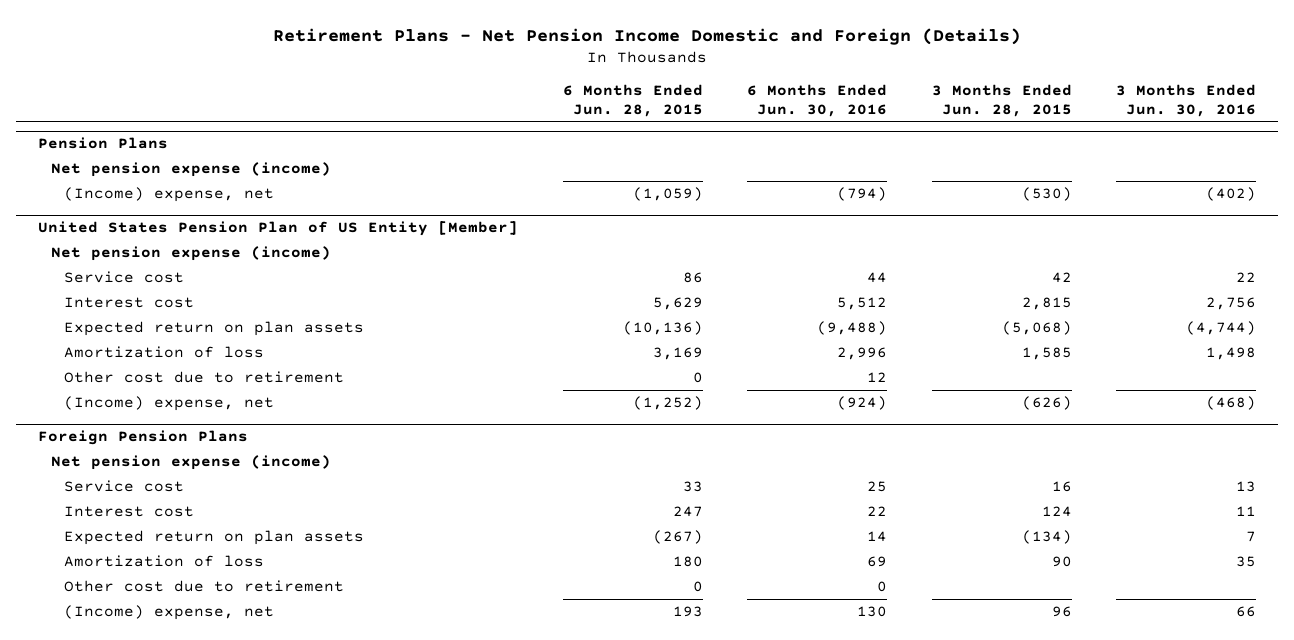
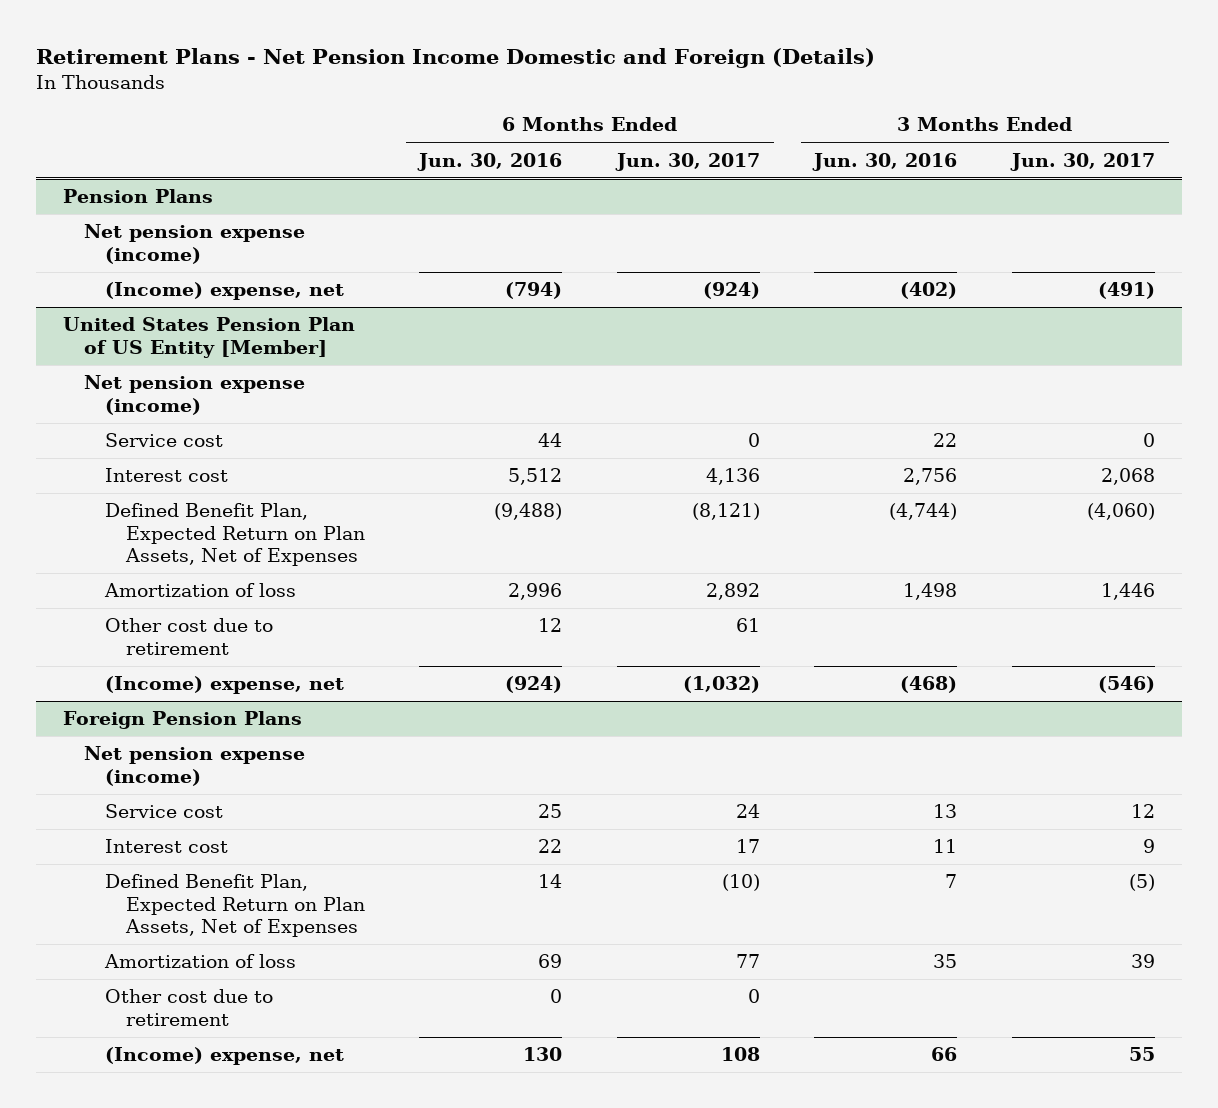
- | 6 Months Ended Jun. 28, 2015 | 6 Months Ended Jun. 30, 2016 | 3 Months Ended Jun. 28, 2015 | 3 Months Ended Jun. 30, 2016
+ | 6 Months Ended Jun. 30, 2016 | 6 Months Ended Jun. 30, 2017 | 3 Months Ended Jun. 30, 2016 | 3 Months Ended Jun. 30, 2017
@ United States Pension Plan of US Entity [Member]
- Expected return on plan assets | (10,136) | (9,488) | (5,068) | (4,744)
+ Defined Benefit Plan, Expected Return on Plan Assets, Net of Expenses | (9,488) | (8,121) | (4,744) | (4,060)
@ Foreign Pension Plans
- Expected return on plan assets | (267) | 14 | (134) | 7
+ Defined Benefit Plan, Expected Return on Plan Assets, Net of Expenses | 14 | (10) | 7 | (5)

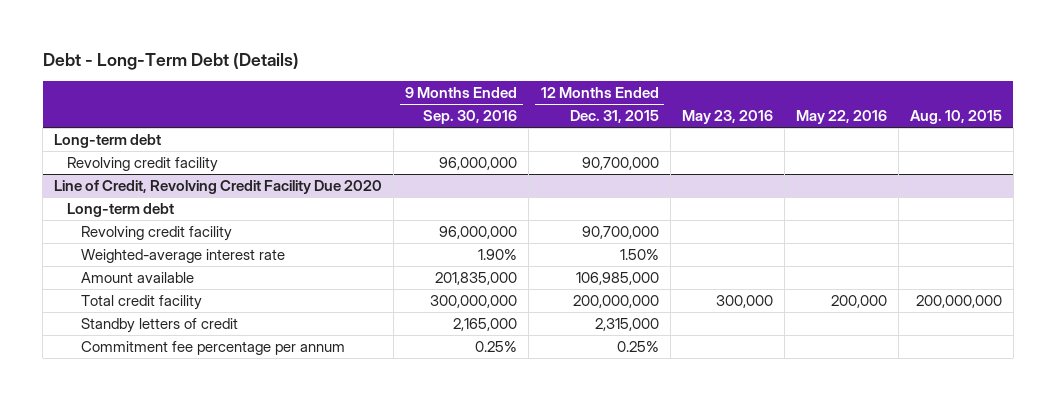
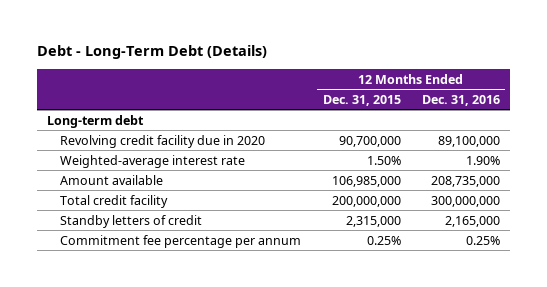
- | 9 Months Ended Sep. 30, 2016 | 12 Months Ended Dec. 31, 2015 | May 23, 2016 | May 22, 2016 | Aug. 10, 2015
+ | 12 Months Ended Dec. 31, 2015 | 12 Months Ended Dec. 31, 2016
- Revolving credit facility | 96,000,000 | 90,700,000 | | |
- Line of Credit, Revolving Credit Facility Due 2020
- Long-term debt
- Revolving credit facility | 96,000,000 | 90,700,000 | | |
+ Revolving credit facility due in 2020 | 90,700,000 | 89,100,000

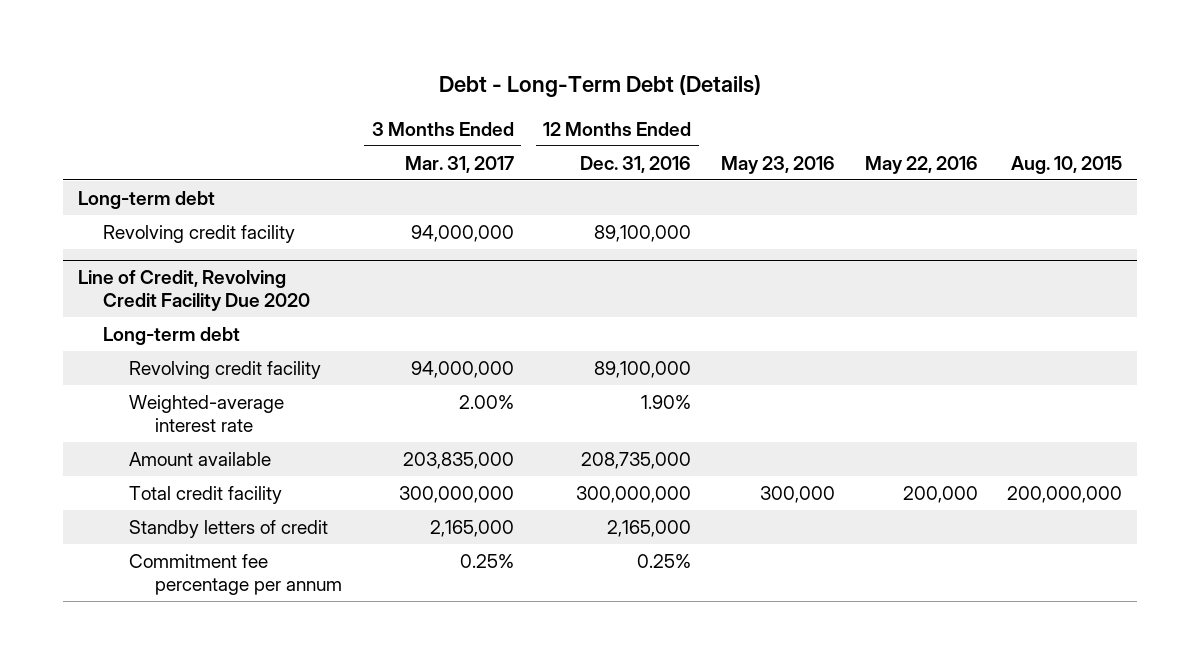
- | 12 Months Ended Dec. 31, 2015 | 12 Months Ended Dec. 31, 2016
+ | 3 Months Ended Mar. 31, 2017 | 12 Months Ended Dec. 31, 2016 | May 23, 2016 | May 22, 2016 | Aug. 10, 2015
- Revolving credit facility due in 2020 | 90,700,000 | 89,100,000
+ Revolving credit facility | 94,000,000 | 89,100,000 | | |
+ Line of Credit, Revolving Credit Facility Due 2020
+ Long-term debt
+ Revolving credit facility | 94,000,000 | 89,100,000 | | |

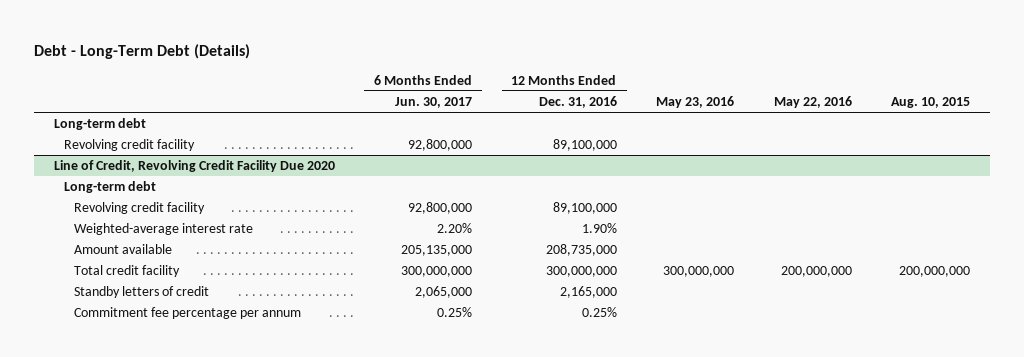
- | 3 Months Ended Mar. 31, 2017 | 12 Months Ended Dec. 31, 2016 | May 23, 2016 | May 22, 2016 | Aug. 10, 2015
+ | 6 Months Ended Jun. 30, 2017 | 12 Months Ended Dec. 31, 2016 | May 23, 2016 | May 22, 2016 | Aug. 10, 2015
@ Line of Credit, Revolving Credit Facility Due 2020
- Total credit facility | 300,000,000 | 300,000,000 | 300,000 | 200,000 | 200,000,000
+ Total credit facility | 300,000,000 | 300,000,000 | 300,000,000 | 200,000,000 | 200,000,000

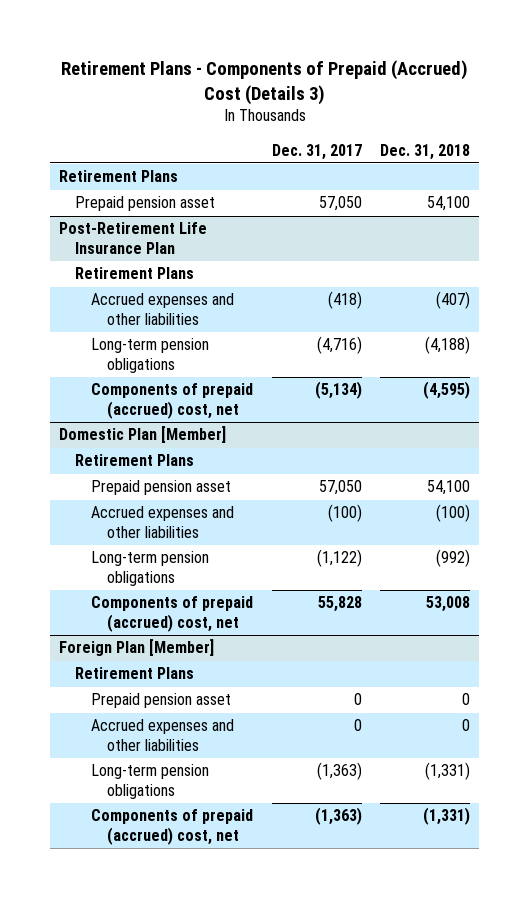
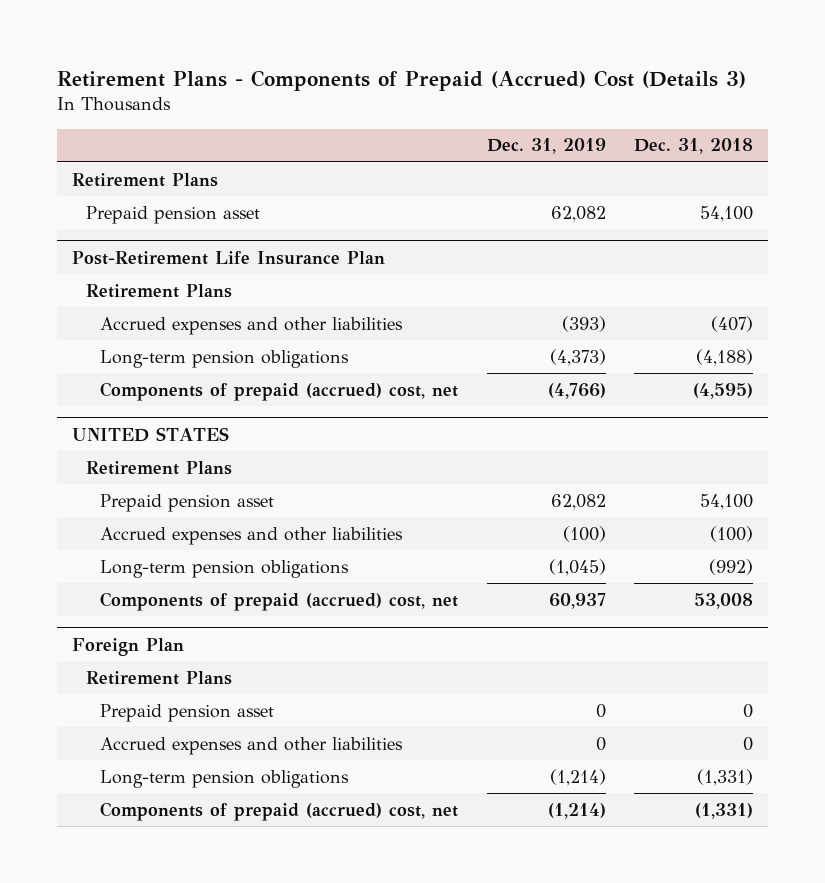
- | Dec. 31, 2017 | Dec. 31, 2018
+ | Dec. 31, 2019 | Dec. 31, 2018
- Domestic Plan [Member]
+ UNITED STATES
- Foreign Plan [Member]
+ Foreign Plan

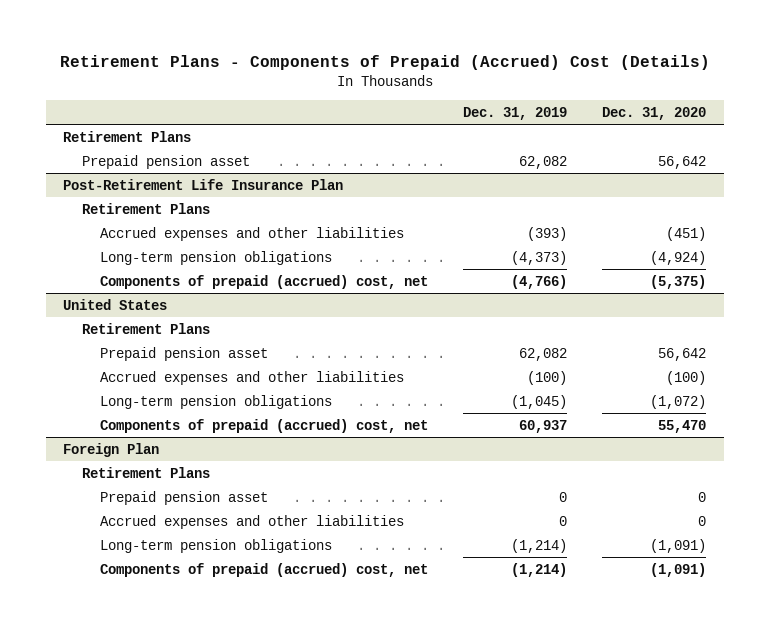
- Retirement Plans - Components of Prepaid (Accrued) Cost (Details 3)
+ Retirement Plans - Components of Prepaid (Accrued) Cost (Details)
- | Dec. 31, 2019 | Dec. 31, 2018
+ | Dec. 31, 2019 | Dec. 31, 2020
- UNITED STATES
+ United States

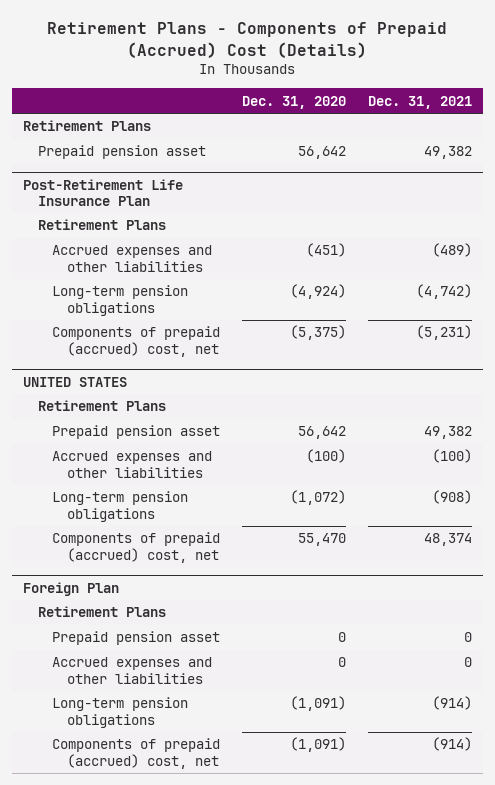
- | Dec. 31, 2019 | Dec. 31, 2020
+ | Dec. 31, 2020 | Dec. 31, 2021
- United States
+ UNITED STATES

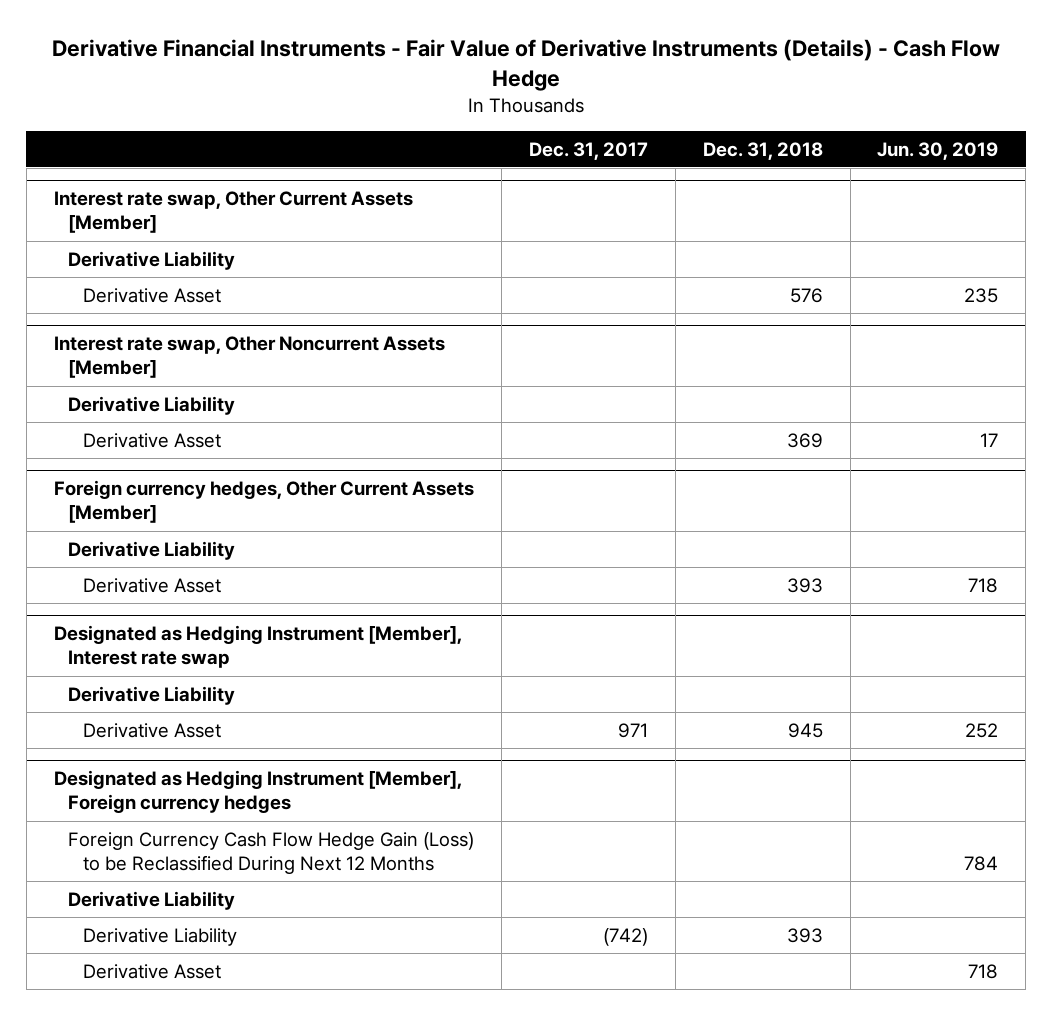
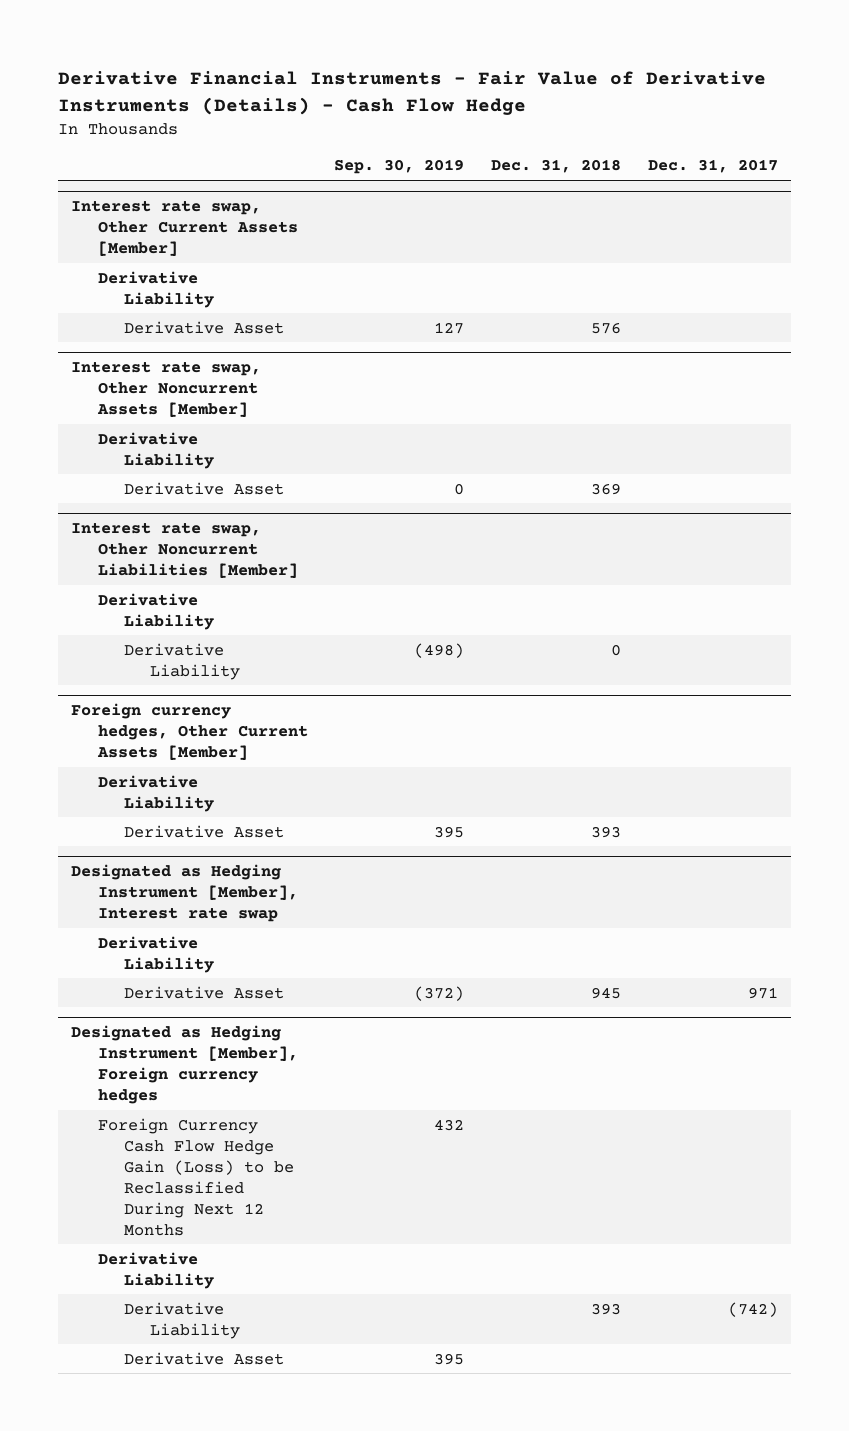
- | Dec. 31, 2017 | Dec. 31, 2018 | Jun. 30, 2019
+ | Sep. 30, 2019 | Dec. 31, 2018 | Dec. 31, 2017
+ Interest rate swap, Other Noncurrent Liabilities [Member]
+ Derivative Liability
+ Derivative Liability | (498) | 0 |

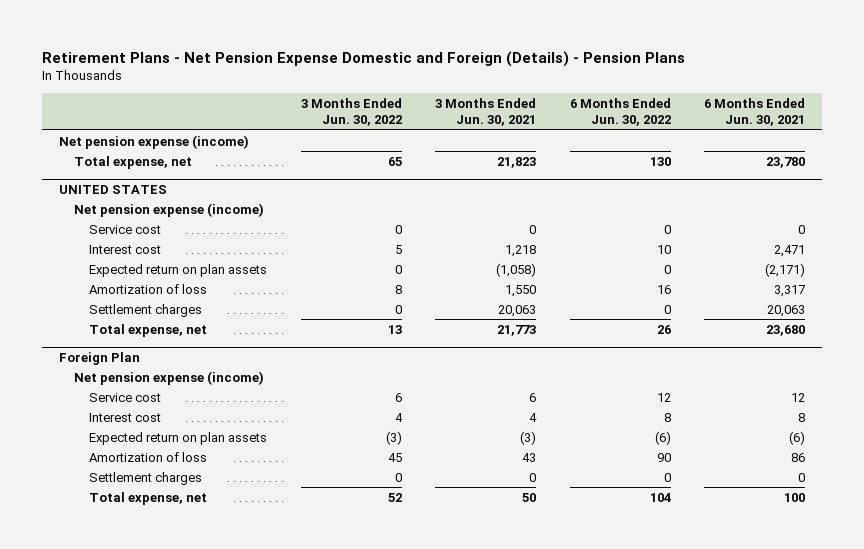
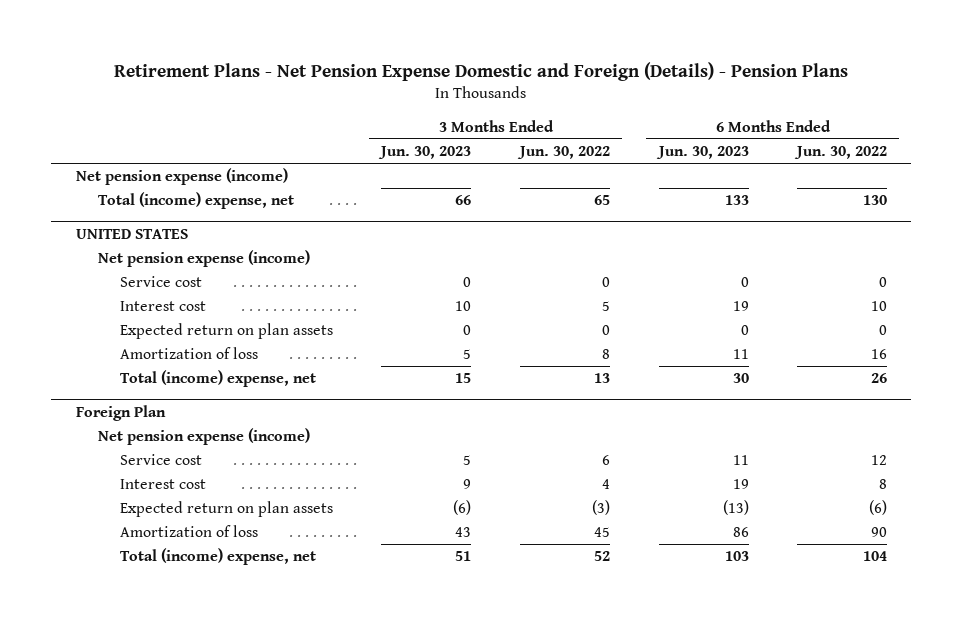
- | 3 Months Ended Jun. 30, 2022 | 3 Months Ended Jun. 30, 2021 | 6 Months Ended Jun. 30, 2022 | 6 Months Ended Jun. 30, 2021
+ | 3 Months Ended Jun. 30, 2023 | 3 Months Ended Jun. 30, 2022 | 6 Months Ended Jun. 30, 2023 | 6 Months Ended Jun. 30, 2022
- Total expense, net | 65 | 21,823 | 130 | 23,780
+ Total (income) expense, net | 66 | 65 | 133 | 130
@ UNITED STATES
- Settlement charges | 0 | 20,063 | 0 | 20,063
- Total expense, net | 13 | 21,773 | 26 | 23,680
+ Total (income) expense, net | 15 | 13 | 30 | 26
@ Foreign Plan
- Settlement charges | 0 | 0 | 0 | 0
- Total expense, net | 52 | 50 | 104 | 100
+ Total (income) expense, net | 51 | 52 | 103 | 104

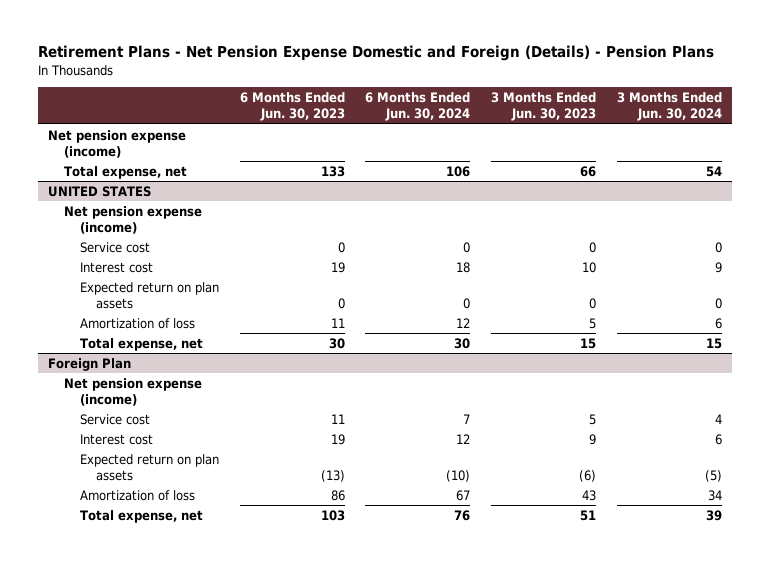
- | 3 Months Ended Jun. 30, 2023 | 3 Months Ended Jun. 30, 2022 | 6 Months Ended Jun. 30, 2023 | 6 Months Ended Jun. 30, 2022
+ | 6 Months Ended Jun. 30, 2023 | 6 Months Ended Jun. 30, 2024 | 3 Months Ended Jun. 30, 2023 | 3 Months Ended Jun. 30, 2024
- Total (income) expense, net | 66 | 65 | 133 | 130
+ Total expense, net | 133 | 106 | 66 | 54
@ UNITED STATES
- Total (income) expense, net | 15 | 13 | 30 | 26
+ Total expense, net | 30 | 30 | 15 | 15
@ Foreign Plan
- Total (income) expense, net | 51 | 52 | 103 | 104
+ Total expense, net | 103 | 76 | 51 | 39

